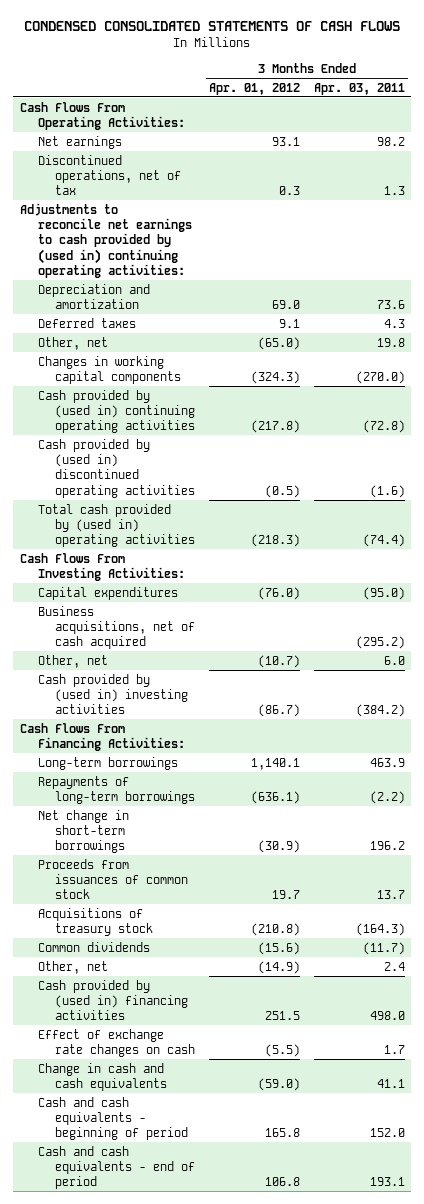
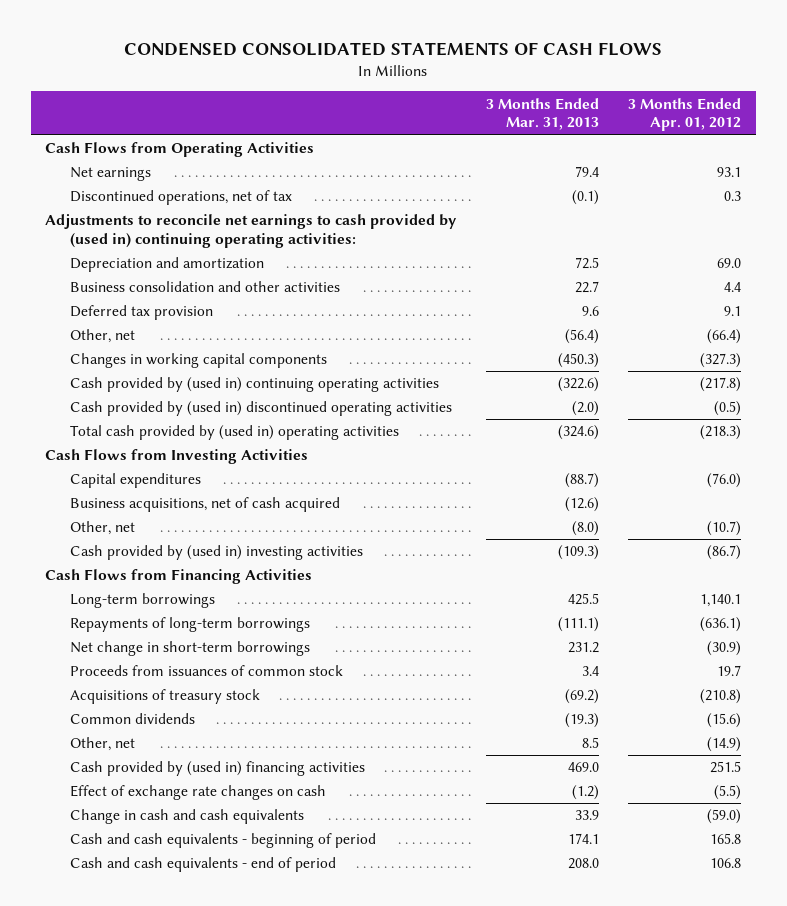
- | 3 Months Ended Apr. 01, 2012 | 3 Months Ended Apr. 03, 2011
+ | 3 Months Ended Mar. 31, 2013 | 3 Months Ended Apr. 01, 2012
- Cash Flows From Operating Activities:
+ Cash Flows from Operating Activities
- Deferred taxes | 9.1 | 4.3
- Other, net | (65.0) | 19.8
- Changes in working capital components | (324.3) | (270.0)
+ Business consolidation and other activities | 22.7 | 4.4
+ Deferred tax provision | 9.6 | 9.1
+ Other, net | (56.4) | (66.4)
+ Changes in working capital components | (450.3) | (327.3)
- Cash Flows From Investing Activities:
+ Cash Flows from Investing Activities
- Cash Flows From Financing Activities:
+ Cash Flows from Financing Activities

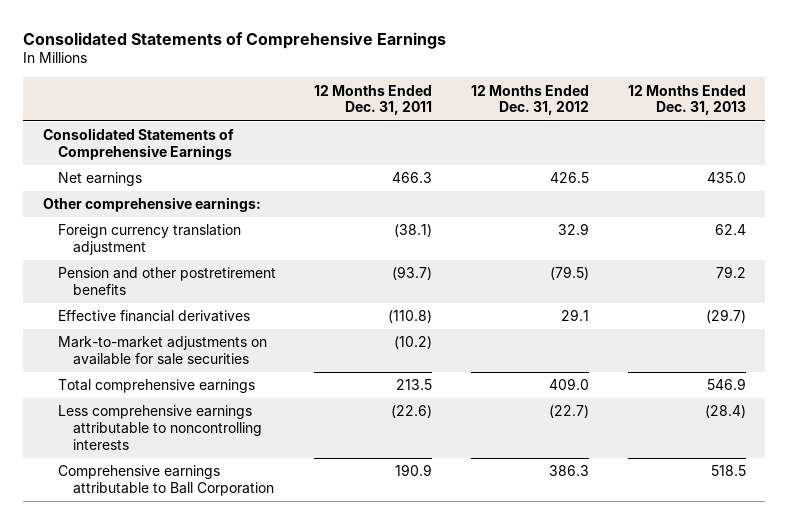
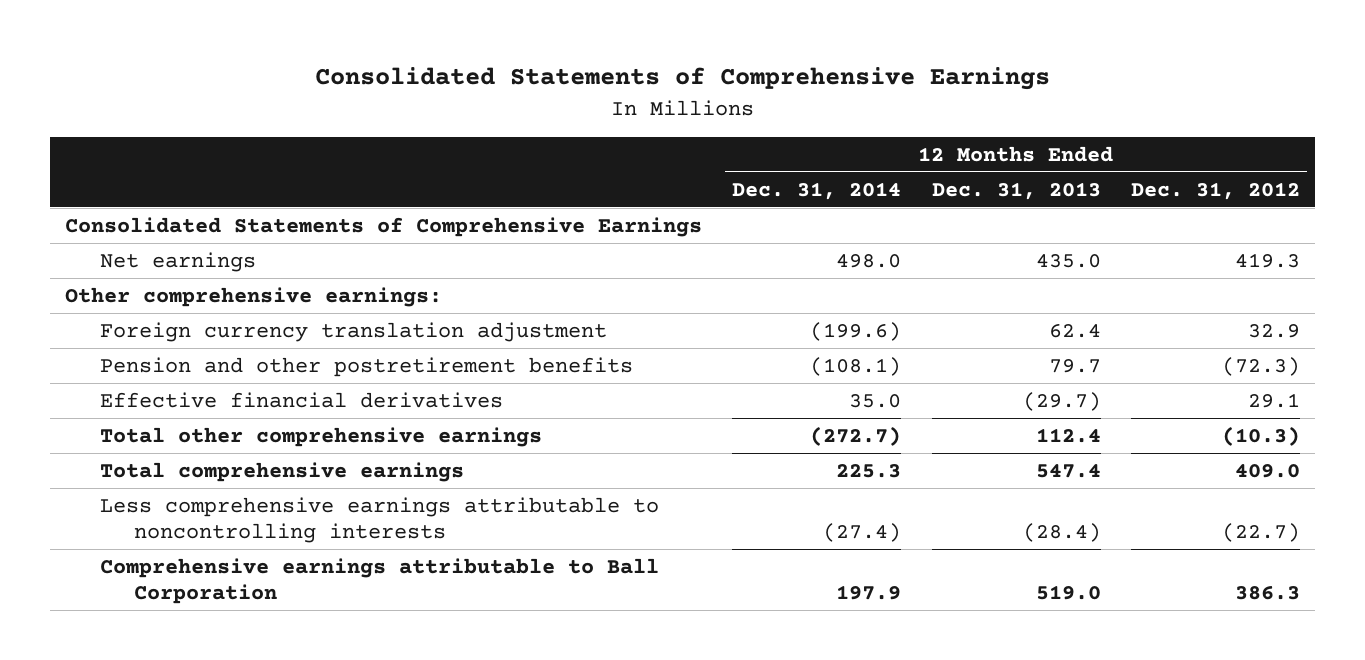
- | 12 Months Ended Dec. 31, 2011 | 12 Months Ended Dec. 31, 2012 | 12 Months Ended Dec. 31, 2013
+ | 12 Months Ended Dec. 31, 2014 | 12 Months Ended Dec. 31, 2013 | 12 Months Ended Dec. 31, 2012
- Net earnings | 466.3 | 426.5 | 435.0
+ Net earnings | 498.0 | 435.0 | 419.3
- Pension and other postretirement benefits | (93.7) | (79.5) | 79.2
+ Pension and other postretirement benefits | (108.1) | 79.7 | (72.3)
- Mark-to-market adjustments on available for sale securities | (10.2) | |
- Total comprehensive earnings | 213.5 | 409.0 | 546.9
+ Total other comprehensive earnings | (272.7) | 112.4 | (10.3)
+ Total comprehensive earnings | 225.3 | 547.4 | 409.0
- Comprehensive earnings attributable to Ball Corporation | 190.9 | 386.3 | 518.5
+ Comprehensive earnings attributable to Ball Corporation | 197.9 | 519.0 | 386.3

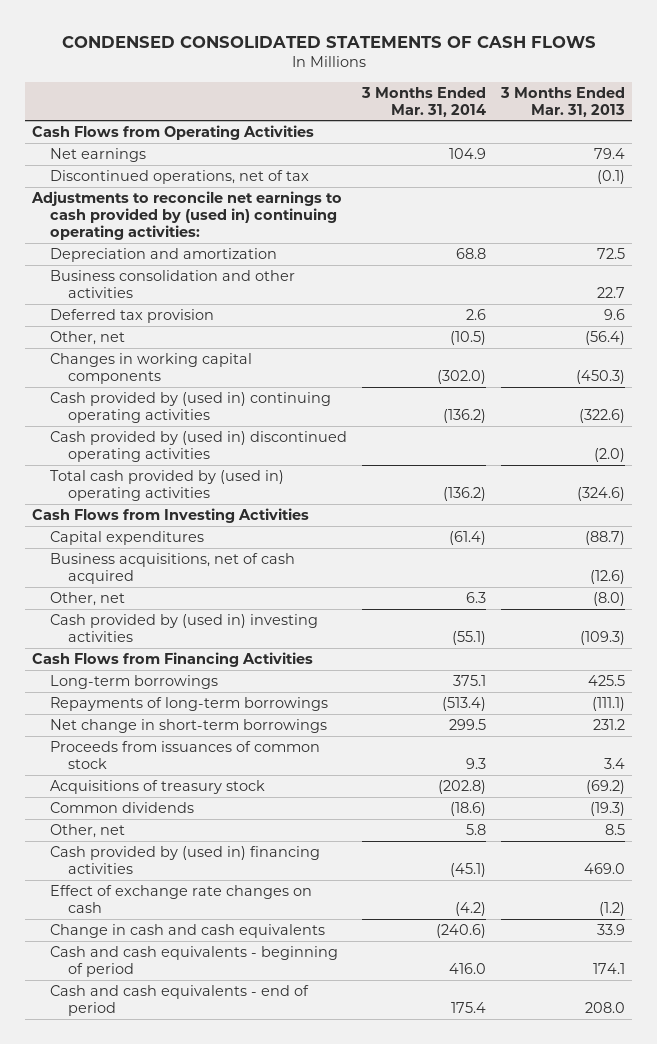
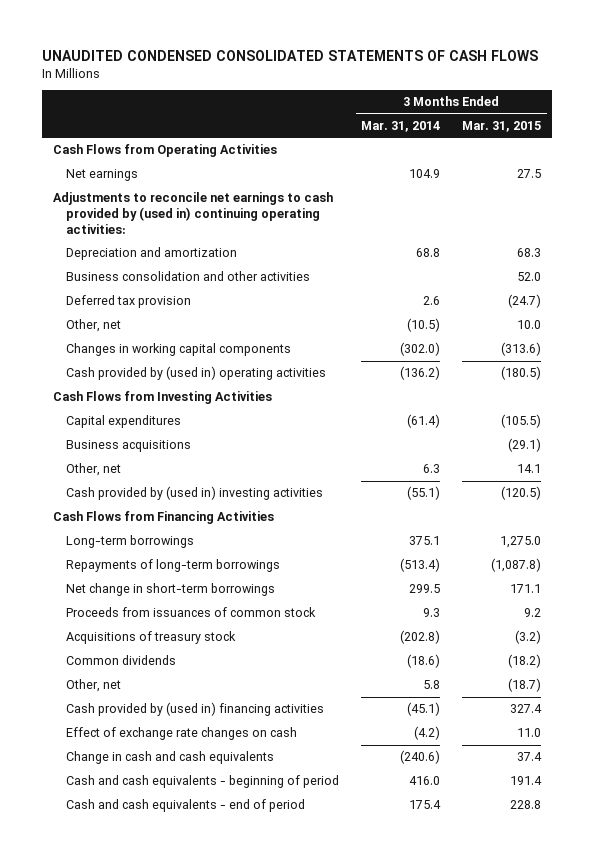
- CONDENSED CONSOLIDATED STATEMENTS OF CASH FLOWS
+ UNAUDITED CONDENSED CONSOLIDATED STATEMENTS OF CASH FLOWS
- | 3 Months Ended Mar. 31, 2014 | 3 Months Ended Mar. 31, 2013
+ | 3 Months Ended Mar. 31, 2014 | 3 Months Ended Mar. 31, 2015
- Discontinued operations, net of tax | | (0.1)
- Cash provided by (used in) continuing operating activities | (136.2) | (322.6)
- Cash provided by (used in) discontinued operating activities | | (2.0)
- Total cash provided by (used in) operating activities | (136.2) | (324.6)
+ Cash provided by (used in) operating activities | (136.2) | (180.5)
- Business acquisitions, net of cash acquired | | (12.6)
+ Business acquisitions | | (29.1)

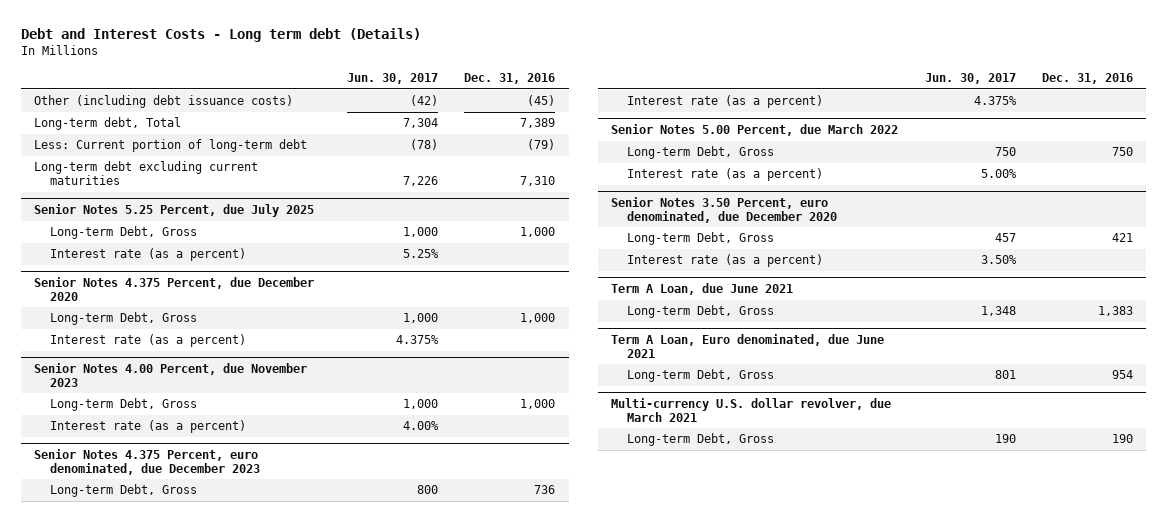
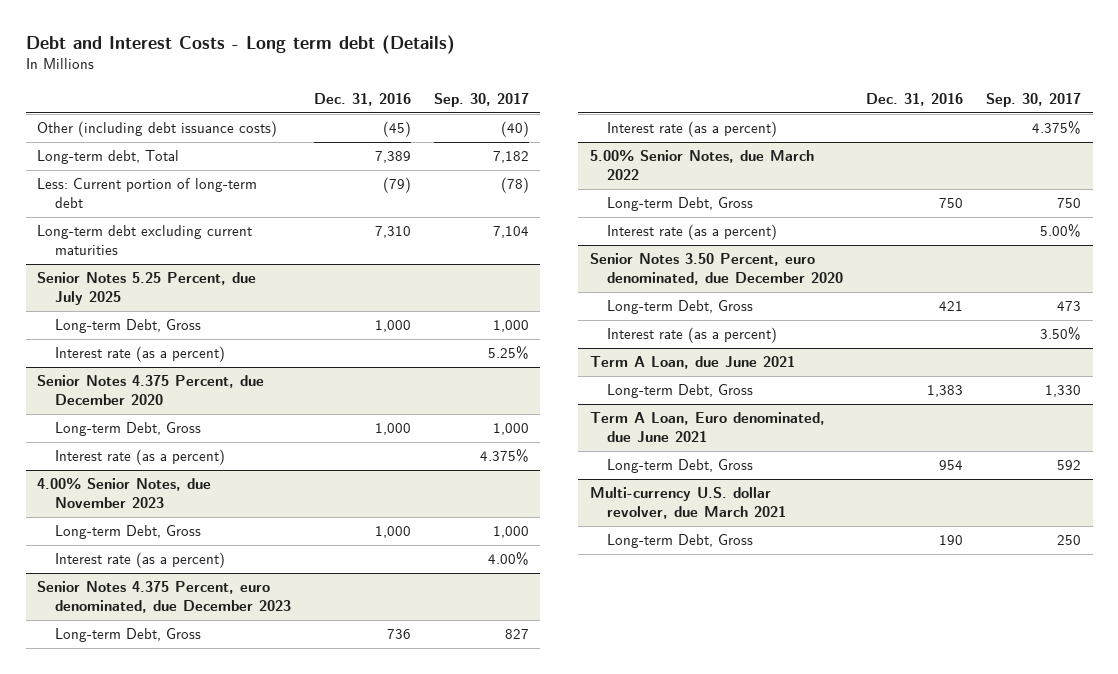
- | Jun. 30, 2017 | Dec. 31, 2016
+ | Dec. 31, 2016 | Sep. 30, 2017
- Senior Notes 4.00 Percent, due November 2023
+ 4.00% Senior Notes, due November 2023
- Senior Notes 5.00 Percent, due March 2022
+ 5.00% Senior Notes, due March 2022

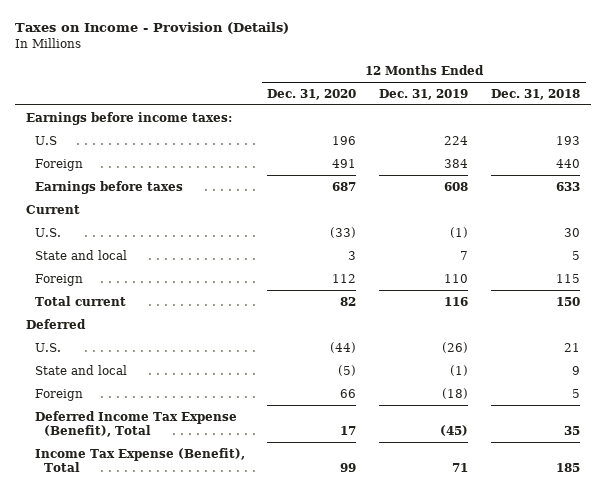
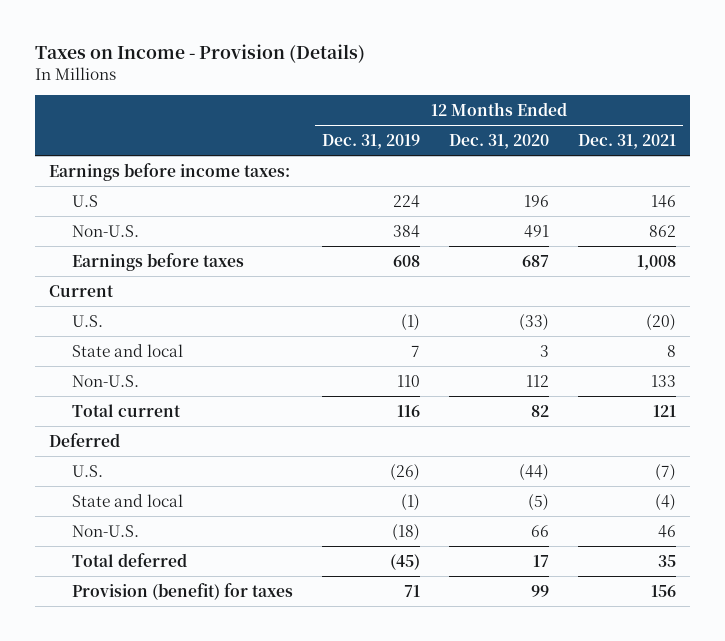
- | 12 Months Ended Dec. 31, 2020 | 12 Months Ended Dec. 31, 2019 | 12 Months Ended Dec. 31, 2018
+ | 12 Months Ended Dec. 31, 2019 | 12 Months Ended Dec. 31, 2020 | 12 Months Ended Dec. 31, 2021
- Foreign | 491 | 384 | 440
+ Non-U.S. | 384 | 491 | 862
- Foreign | 112 | 110 | 115
+ Non-U.S. | 110 | 112 | 133
- Foreign | 66 | (18) | 5
- Deferred Income Tax Expense (Benefit), Total | 17 | (45) | 35
- Income Tax Expense (Benefit), Total | 99 | 71 | 185
+ Non-U.S. | (18) | 66 | 46
+ Total deferred | (45) | 17 | 35
+ Provision (benefit) for taxes | 71 | 99 | 156

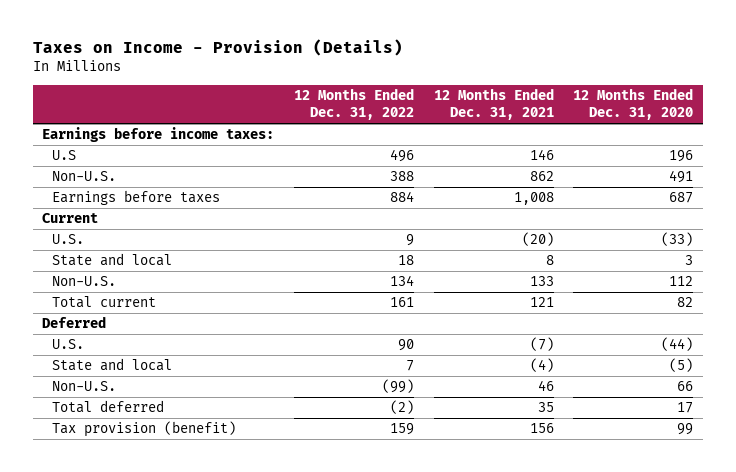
- | 12 Months Ended Dec. 31, 2019 | 12 Months Ended Dec. 31, 2020 | 12 Months Ended Dec. 31, 2021
+ | 12 Months Ended Dec. 31, 2022 | 12 Months Ended Dec. 31, 2021 | 12 Months Ended Dec. 31, 2020
- Provision (benefit) for taxes | 71 | 99 | 156
+ Tax provision (benefit) | 159 | 156 | 99

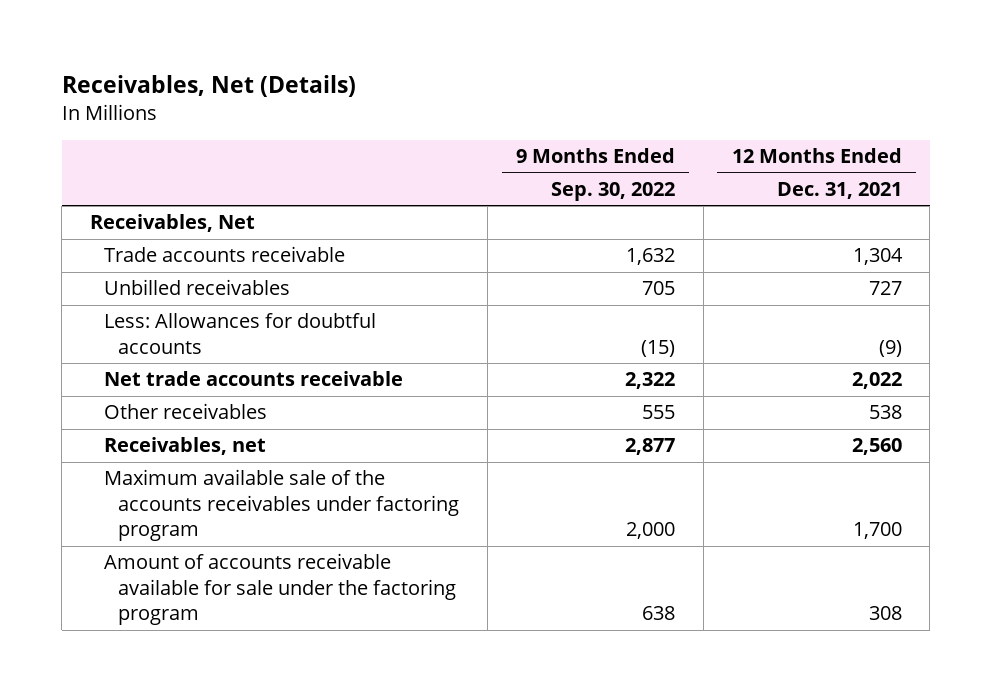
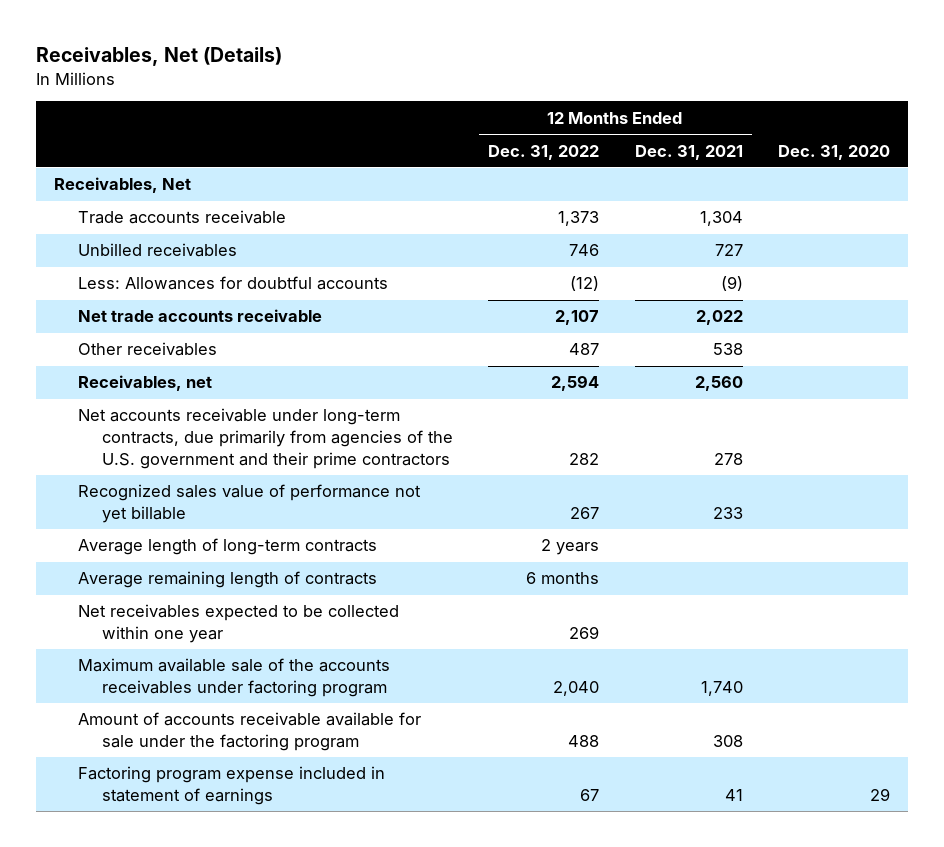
- | 9 Months Ended Sep. 30, 2022 | 12 Months Ended Dec. 31, 2021
+ | 12 Months Ended Dec. 31, 2022 | 12 Months Ended Dec. 31, 2021 | Dec. 31, 2020
- Maximum available sale of the accounts receivables under factoring program | 2,000 | 1,700
+ Net accounts receivable under long-term contracts, due primarily from agencies of the U.S. government and their prime contractors | 282 | 278 |
+ Recognized sales value of performance not yet billable | 267 | 233 |
+ Average length of long-term contracts | 2 years | |
+ Average remaining length of contracts | 6 months | |
+ Net receivables expected to be collected within one year | 269 | |
+ Maximum available sale of the accounts receivables under factoring program | 2,040 | 1,740 |
+ Factoring program expense included in statement of earnings | 67 | 41 | 29

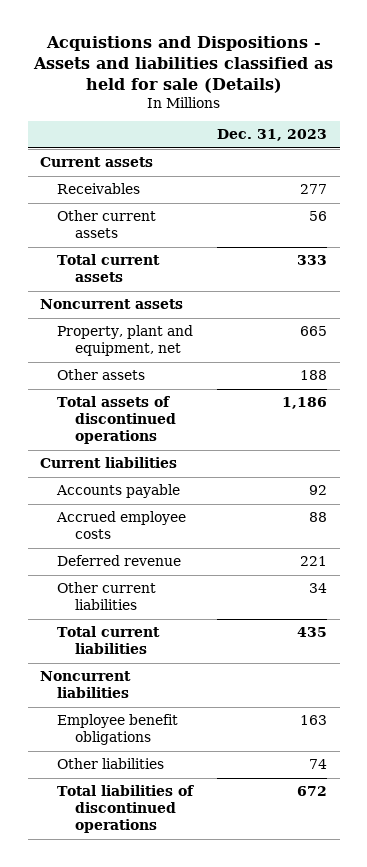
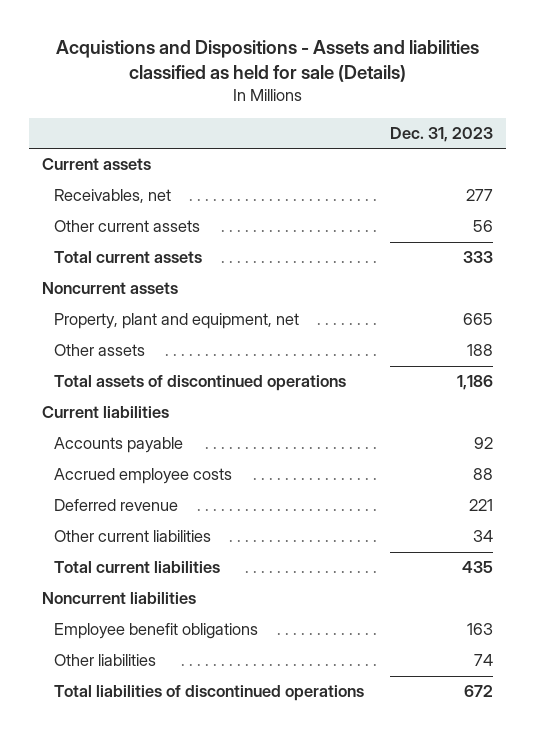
- Receivables | 277
+ Receivables, net | 277

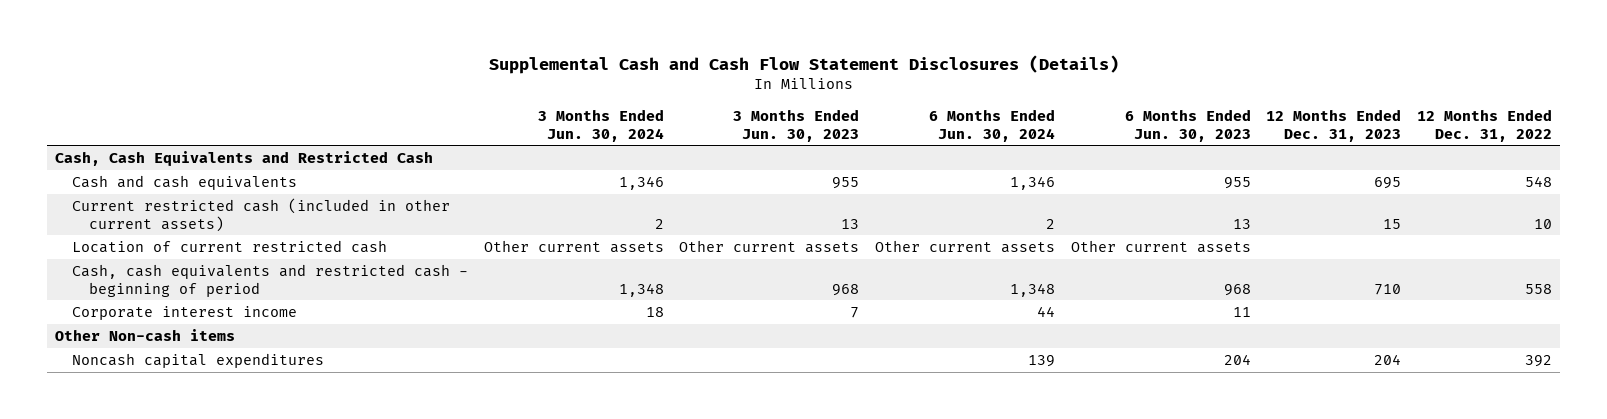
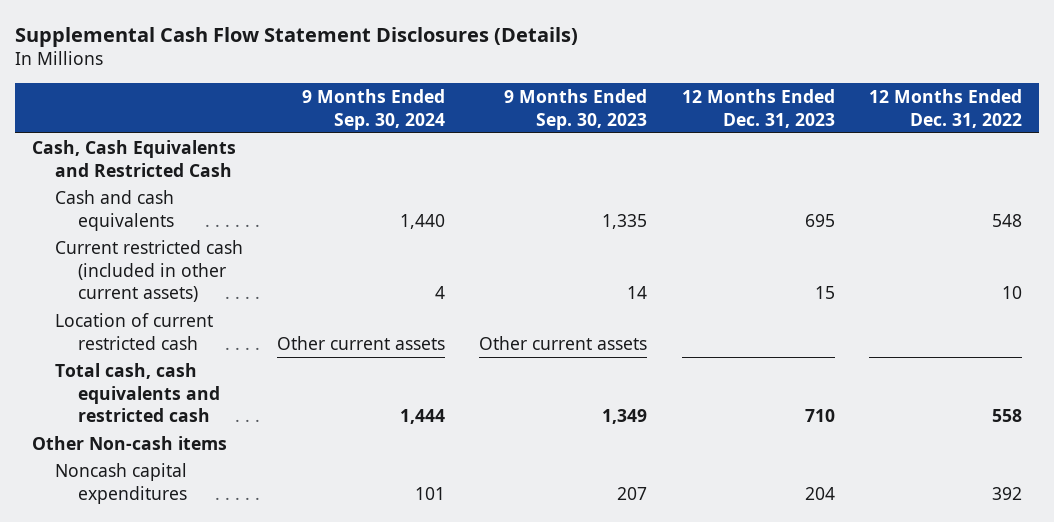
- Supplemental Cash and Cash Flow Statement Disclosures (Details)
+ Supplemental Cash Flow Statement Disclosures (Details)
- | 3 Months Ended Jun. 30, 2024 | 3 Months Ended Jun. 30, 2023 | 6 Months Ended Jun. 30, 2024 | 6 Months Ended Jun. 30, 2023 | 12 Months Ended Dec. 31, 2023 | 12 Months Ended Dec. 31, 2022
+ | 9 Months Ended Sep. 30, 2024 | 9 Months Ended Sep. 30, 2023 | 12 Months Ended Dec. 31, 2023 | 12 Months Ended Dec. 31, 2022
- Cash, cash equivalents and restricted cash - beginning of period | 1,348 | 968 | 1,348 | 968 | 710 | 558
- Corporate interest income | 18 | 7 | 44 | 11 | |
+ Total cash, cash equivalents and restricted cash | 1,444 | 1,349 | 710 | 558

